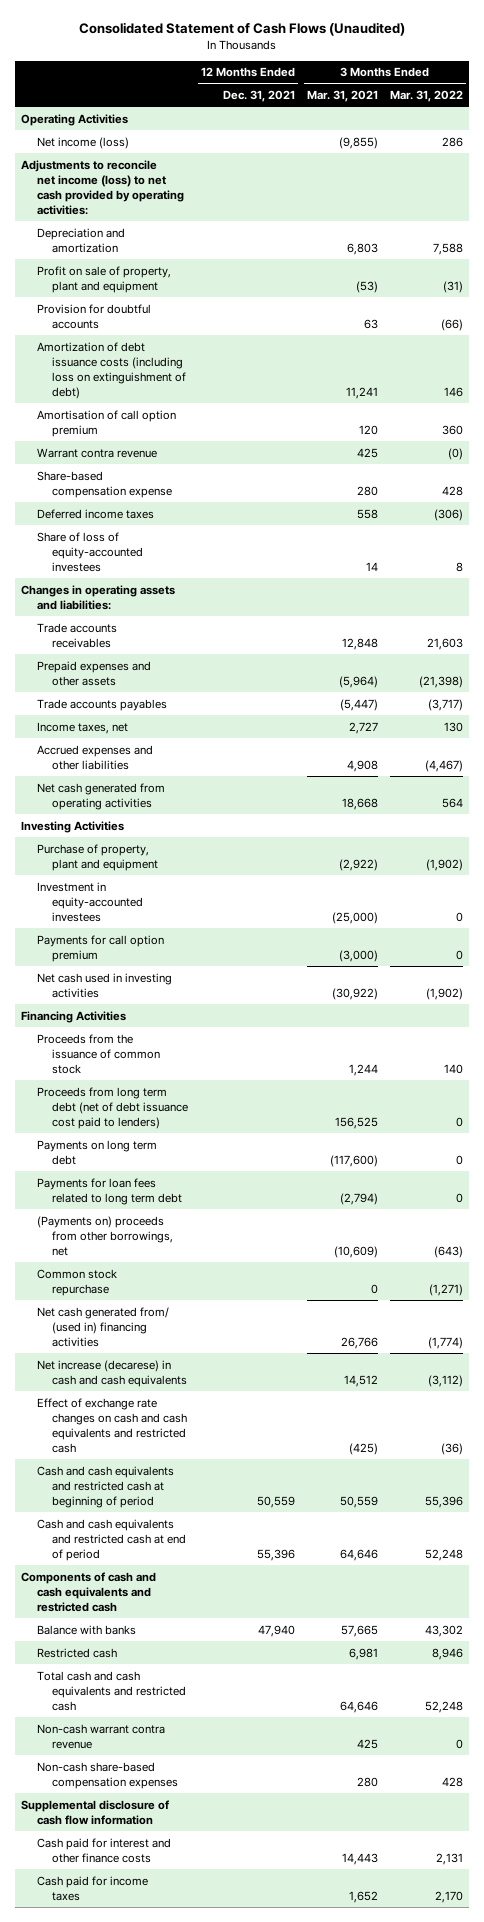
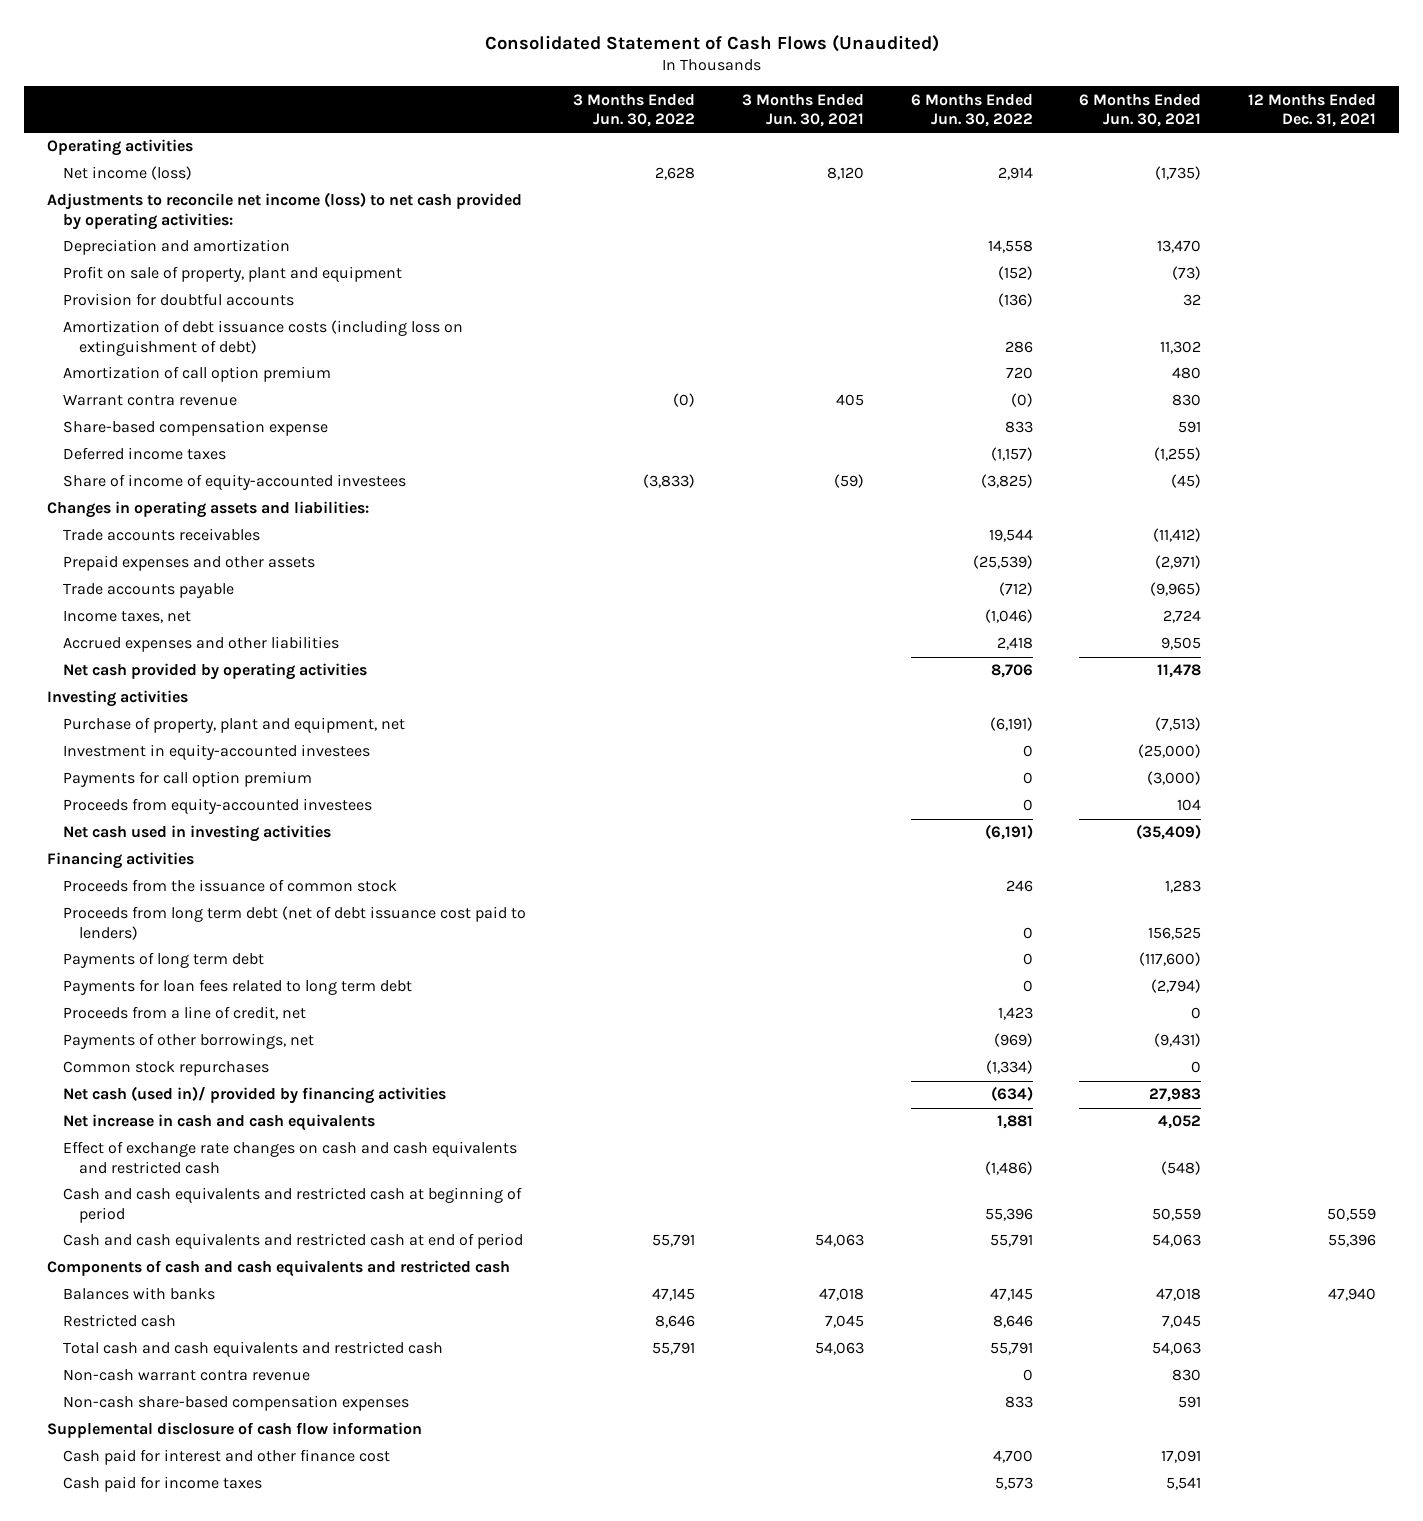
- | 12 Months Ended Dec. 31, 2021 | 3 Months Ended Mar. 31, 2021 | 3 Months Ended Mar. 31, 2022
+ | 3 Months Ended Jun. 30, 2022 | 3 Months Ended Jun. 30, 2021 | 6 Months Ended Jun. 30, 2022 | 6 Months Ended Jun. 30, 2021 | 12 Months Ended Dec. 31, 2021
- Operating Activities
+ Operating activities
- Amortisation of call option premium | | 120 | 360
+ Amortization of call option premium | | | 720 | 480 |
- Share of loss of equity-accounted investees | | 14 | 8
+ Share of income of equity-accounted investees | (3,833) | (59) | (3,825) | (45) |
- Trade accounts payables | | (5,447) | (3,717)
+ Trade accounts payable | | | (712) | (9,965) |
- Net cash generated from operating activities | | 18,668 | 564
- Investing Activities
- Purchase of property, plant and equipment | | (2,922) | (1,902)
+ Net cash provided by operating activities | | | 8,706 | 11,478 |
+ Investing activities
+ Purchase of property, plant and equipment, net | | | (6,191) | (7,513) |
+ Proceeds from equity-accounted investees | | | 0 | 104 |
- Financing Activities
+ Financing activities
- Payments on long term debt | | (117,600) | 0
+ Payments of long term debt | | | 0 | (117,600) |
- (Payments on) proceeds from other borrowings, net | | (10,609) | (643)
- Common stock repurchase | | 0 | (1,271)
- Net cash generated from/ (used in) financing activities | | 26,766 | (1,774)
- Net increase (decarese) in cash and cash equivalents | | 14,512 | (3,112)
+ Proceeds from a line of credit, net | | | 1,423 | 0 |
+ Payments of other borrowings, net | | | (969) | (9,431) |
+ Common stock repurchases | | | (1,334) | 0 |
+ Net cash (used in)/ provided by financing activities | | | (634) | 27,983 |
+ Net increase in cash and cash equivalents | | | 1,881 | 4,052 |
- Balance with banks | 47,940 | 57,665 | 43,302
+ Balances with banks | 47,145 | 47,018 | 47,145 | 47,018 | 47,940
- Cash paid for interest and other finance costs | | 14,443 | 2,131
+ Cash paid for interest and other finance cost | | | 4,700 | 17,091 |

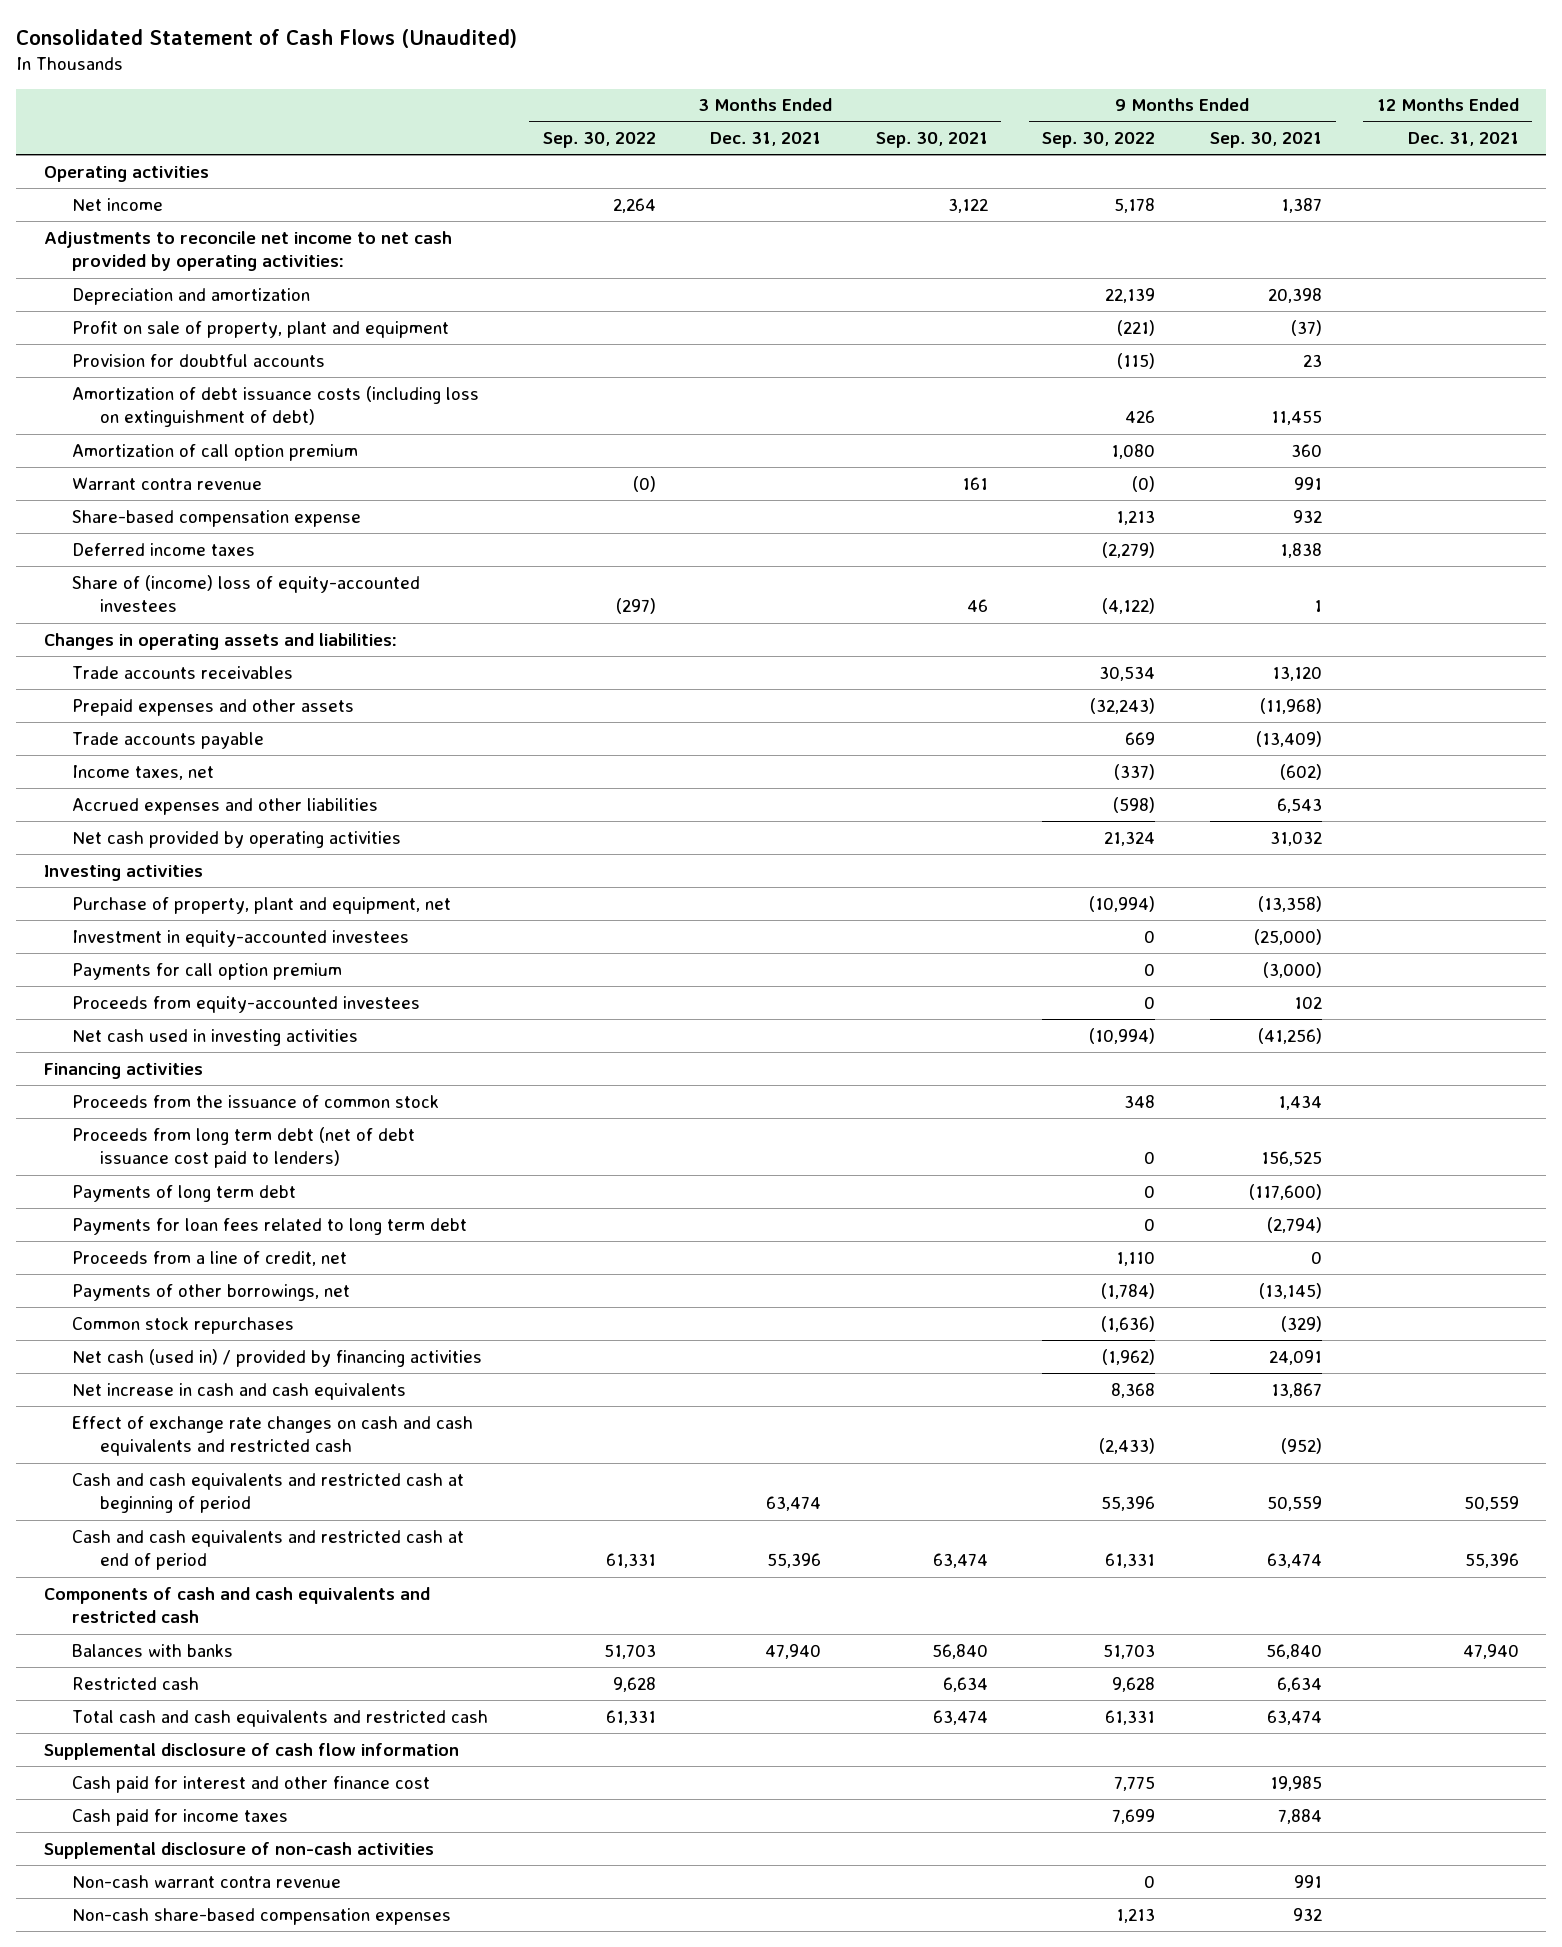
- | 3 Months Ended Jun. 30, 2022 | 3 Months Ended Jun. 30, 2021 | 6 Months Ended Jun. 30, 2022 | 6 Months Ended Jun. 30, 2021 | 12 Months Ended Dec. 31, 2021
+ | 3 Months Ended Sep. 30, 2022 | 3 Months Ended Dec. 31, 2021 | 3 Months Ended Sep. 30, 2021 | 9 Months Ended Sep. 30, 2022 | 9 Months Ended Sep. 30, 2021 | 12 Months Ended Dec. 31, 2021
- Net income (loss) | 2,628 | 8,120 | 2,914 | (1,735) |
- Adjustments to reconcile net income (loss) to net cash provided by operating activities:
+ Net income | 2,264 | | 3,122 | 5,178 | 1,387 |
+ Adjustments to reconcile net income to net cash provided by operating activities:
- Share of income of equity-accounted investees | (3,833) | (59) | (3,825) | (45) |
+ Share of (income) loss of equity-accounted investees | (297) | | 46 | (4,122) | 1 |
- Net cash (used in)/ provided by financing activities | | | (634) | 27,983 |
+ Net cash (used in) / provided by financing activities | | | | (1,962) | 24,091 |
+ Supplemental disclosure of non-cash activities
moved down: Non-cash warrant contra revenue | | | | 0 | 991 |
moved down: Non-cash share-based compensation expenses | | | | 1,213 | 932 |

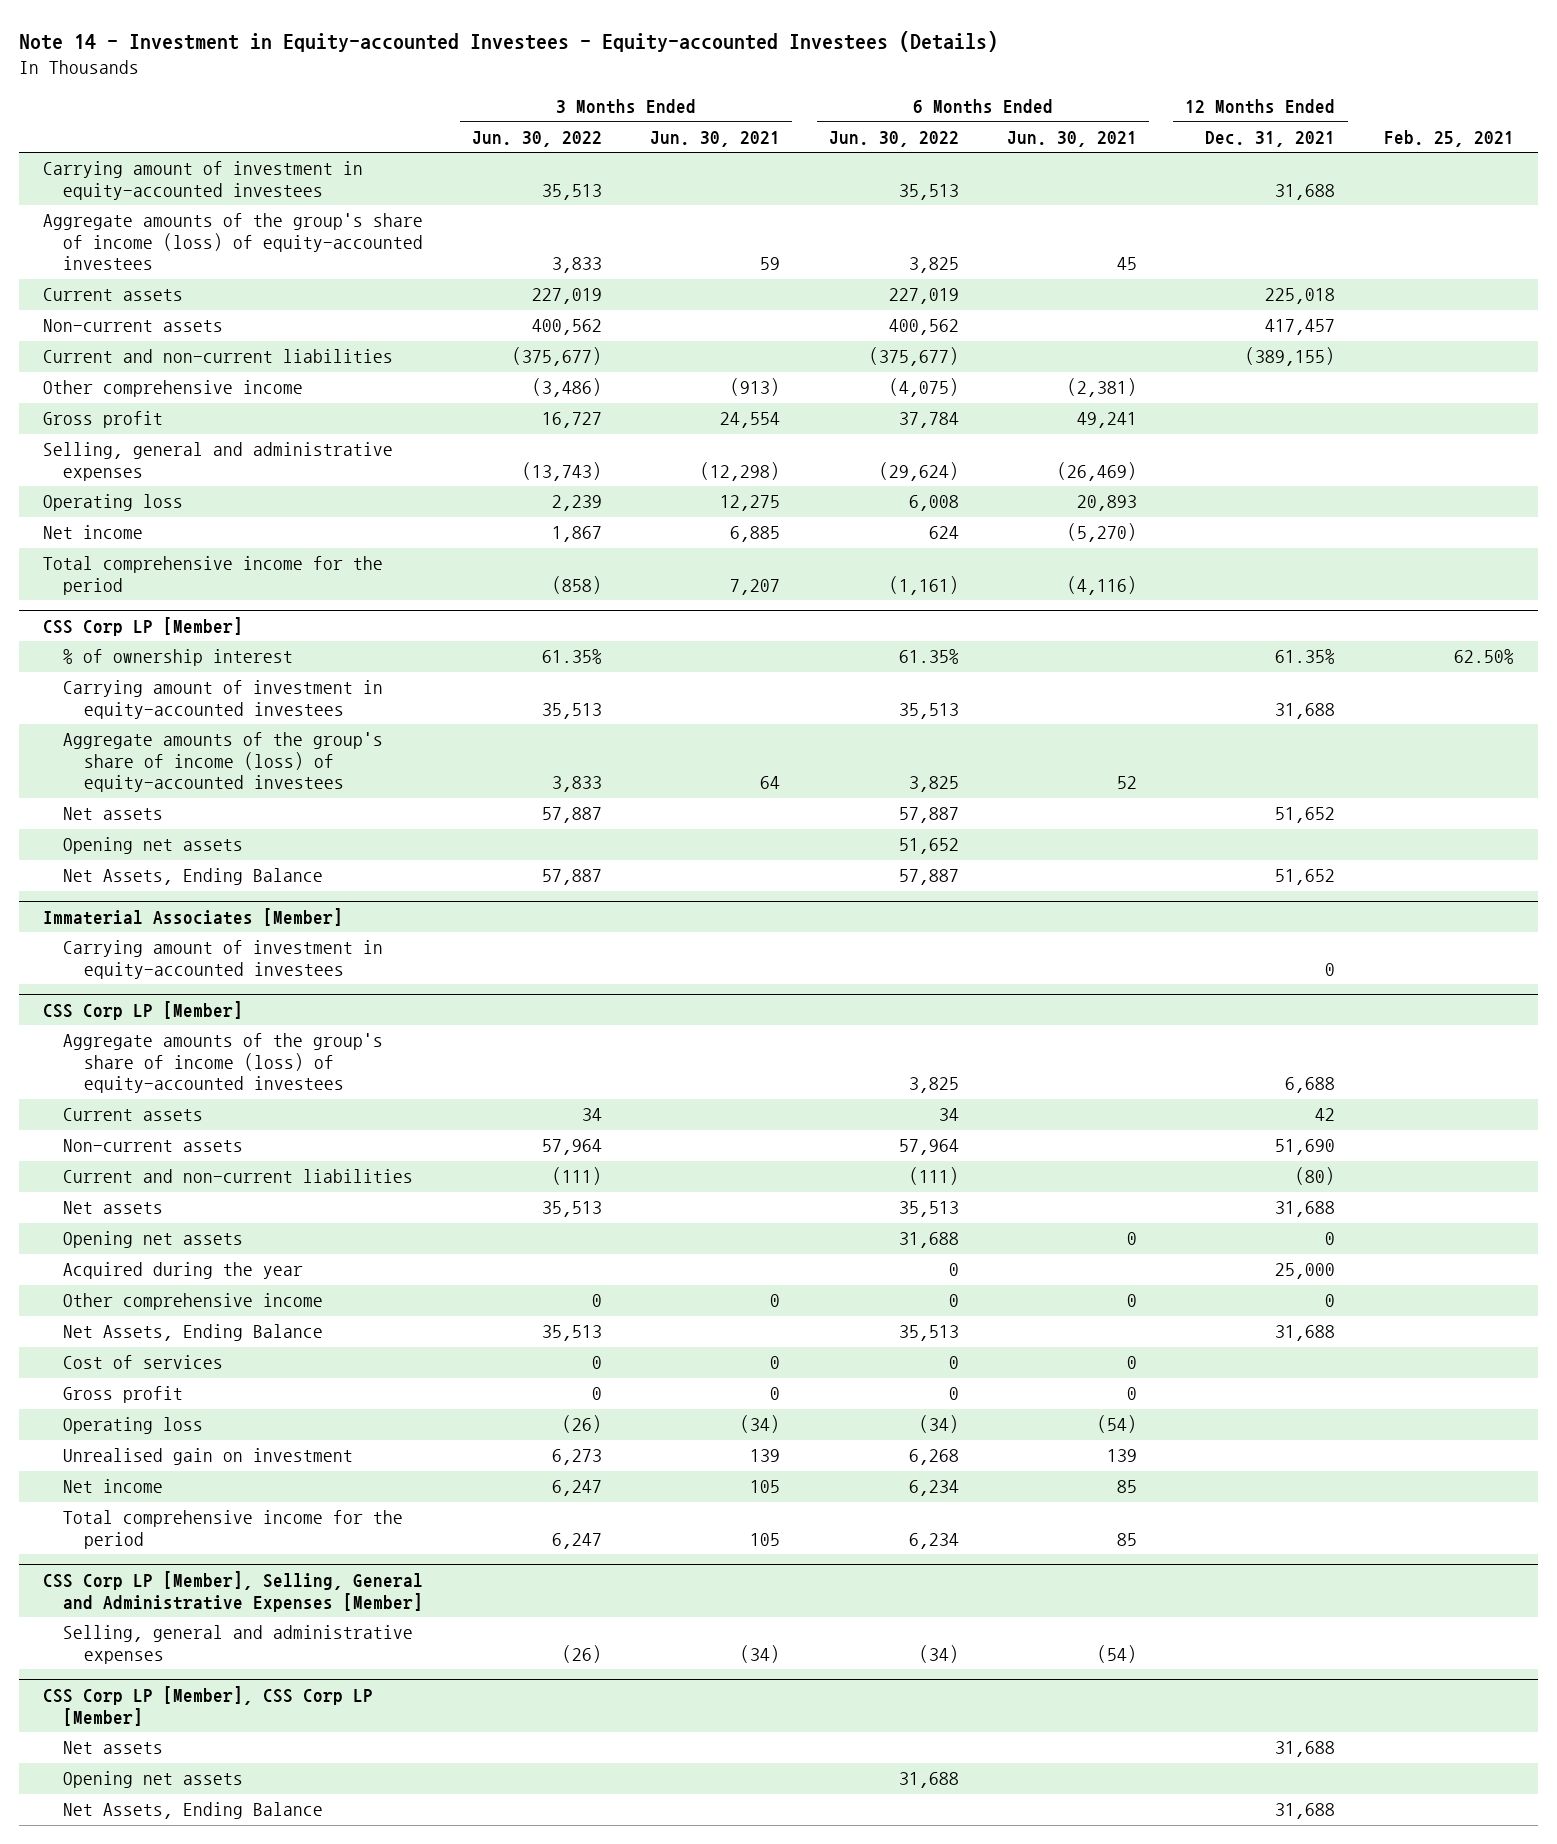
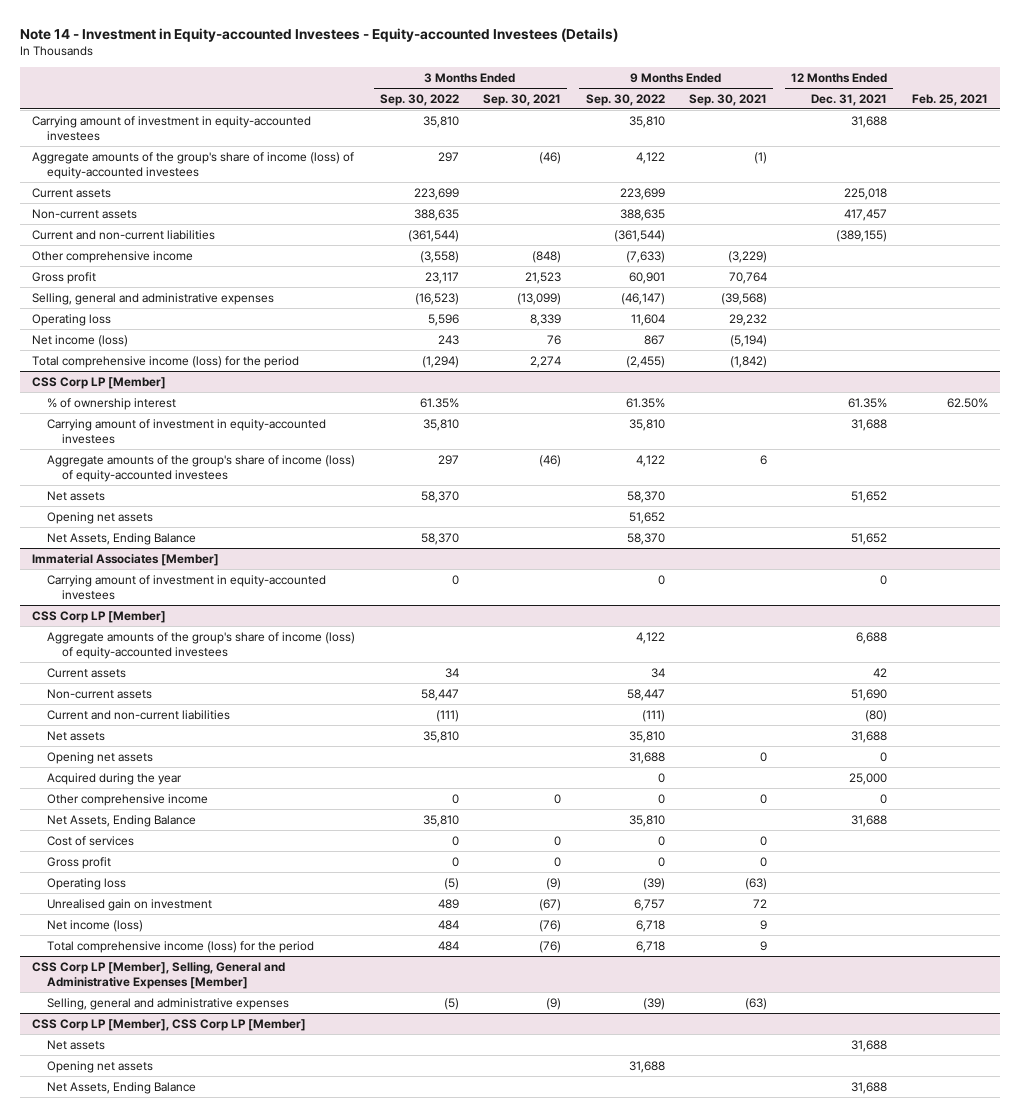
- | 3 Months Ended Jun. 30, 2022 | 3 Months Ended Jun. 30, 2021 | 6 Months Ended Jun. 30, 2022 | 6 Months Ended Jun. 30, 2021 | 12 Months Ended Dec. 31, 2021 | Feb. 25, 2021
+ | 3 Months Ended Sep. 30, 2022 | 3 Months Ended Sep. 30, 2021 | 9 Months Ended Sep. 30, 2022 | 9 Months Ended Sep. 30, 2021 | 12 Months Ended Dec. 31, 2021 | Feb. 25, 2021
- Net income | 1,867 | 6,885 | 624 | (5,270) | |
- Total comprehensive income for the period | (858) | 7,207 | (1,161) | (4,116) | |
+ Net income (loss) | 243 | 76 | 867 | (5,194) | |
+ Total comprehensive income (loss) for the period | (1,294) | 2,274 | (2,455) | (1,842) | |
@ CSS Corp LP [Member]
- Net income | 6,247 | 105 | 6,234 | 85 | |
- Total comprehensive income for the period | 6,247 | 105 | 6,234 | 85 | |
+ Net income (loss) | 484 | (76) | 6,718 | 9 | |
+ Total comprehensive income (loss) for the period | 484 | (76) | 6,718 | 9 | |

